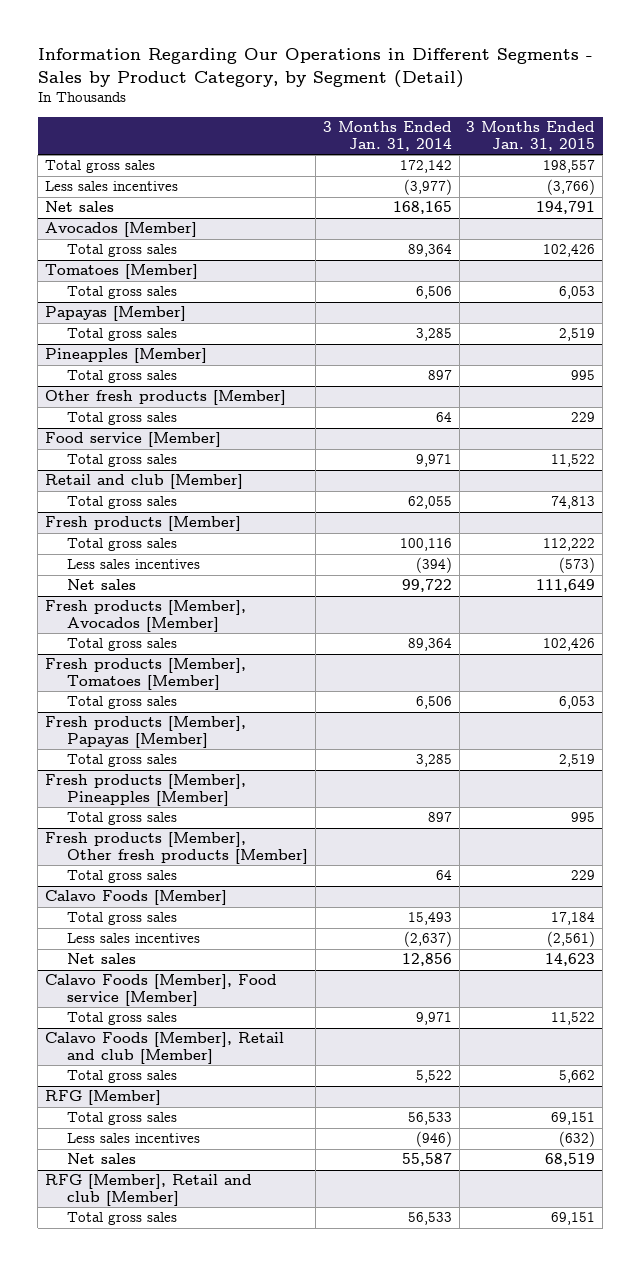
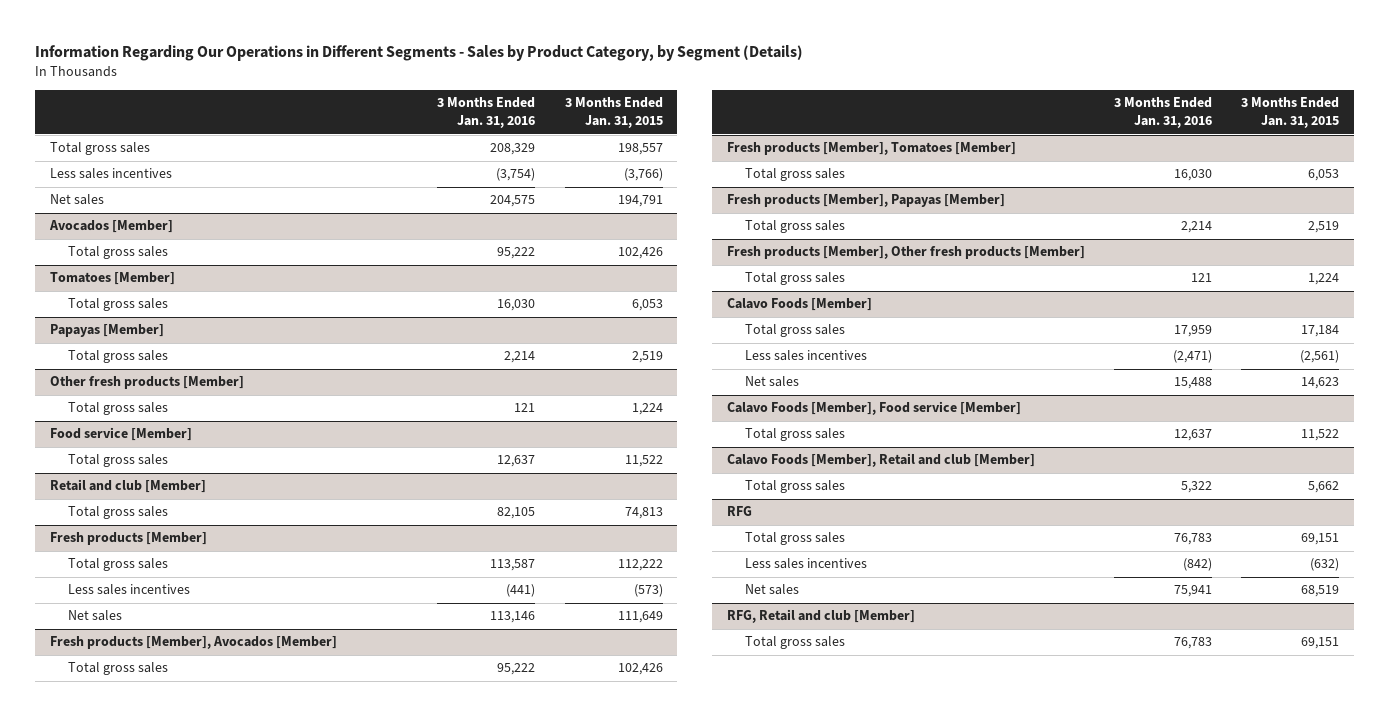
- Information Regarding Our Operations in Different Segments - Sales by Product Category, by Segment (Detail)
+ Information Regarding Our Operations in Different Segments - Sales by Product Category, by Segment (Details)
- | 3 Months Ended Jan. 31, 2014 | 3 Months Ended Jan. 31, 2015
+ | 3 Months Ended Jan. 31, 2016 | 3 Months Ended Jan. 31, 2015
- Pineapples [Member]
- Total gross sales | 897 | 995
@ Other fresh products [Member]
- Total gross sales | 64 | 229
+ Total gross sales | 121 | 1,224
- Fresh products [Member], Pineapples [Member]
- Total gross sales | 897 | 995
@ Fresh products [Member], Other fresh products [Member]
- Total gross sales | 64 | 229
+ Total gross sales | 121 | 1,224
- RFG [Member]
+ RFG
- RFG [Member], Retail and club [Member]
+ RFG, Retail and club [Member]

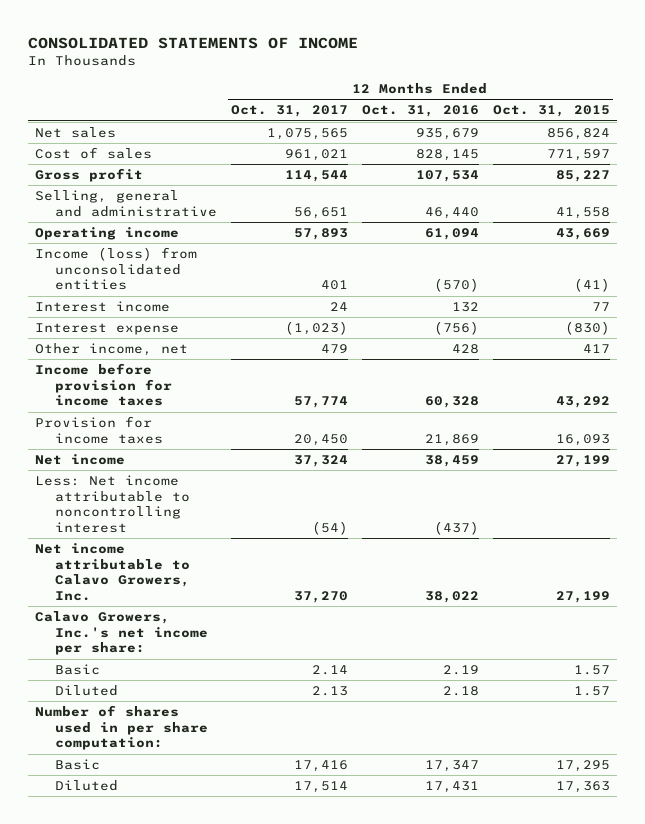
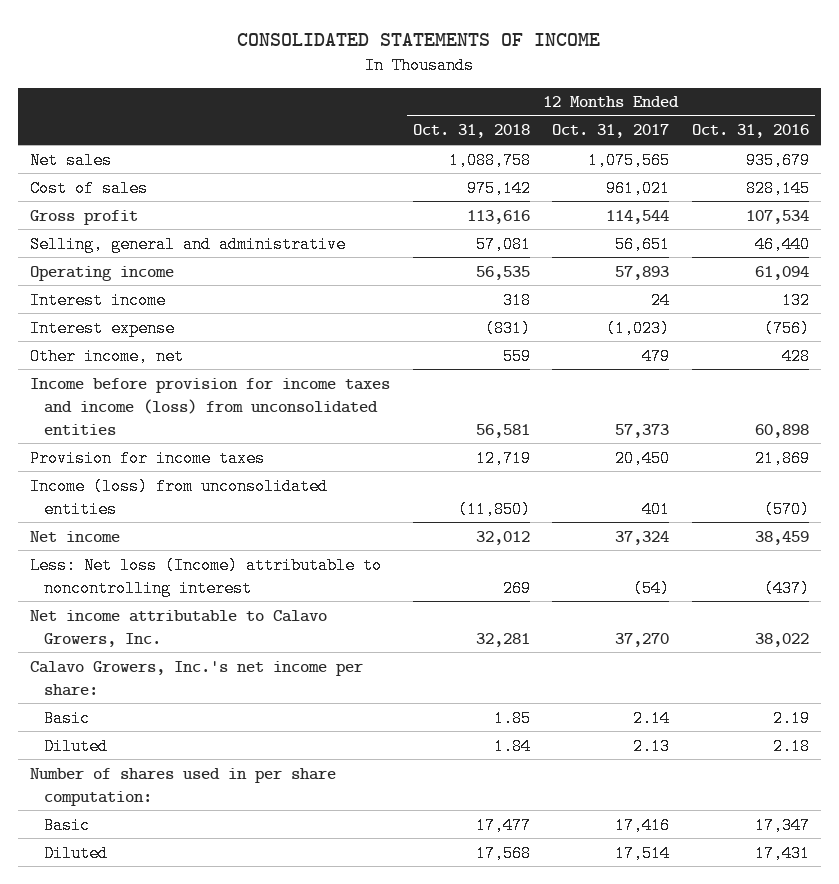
- | 12 Months Ended Oct. 31, 2017 | 12 Months Ended Oct. 31, 2016 | 12 Months Ended Oct. 31, 2015
+ | 12 Months Ended Oct. 31, 2018 | 12 Months Ended Oct. 31, 2017 | 12 Months Ended Oct. 31, 2016
- Income before provision for income taxes | 57,774 | 60,328 | 43,292
+ Income before provision for income taxes and income (loss) from unconsolidated entities | 56,581 | 57,373 | 60,898
moved down: Income (loss) from unconsolidated entities | (11,850) | 401 | (570)
- Less: Net income attributable to noncontrolling interest | (54) | (437) |
+ Less: Net loss (Income) attributable to noncontrolling interest | 269 | (54) | (437)

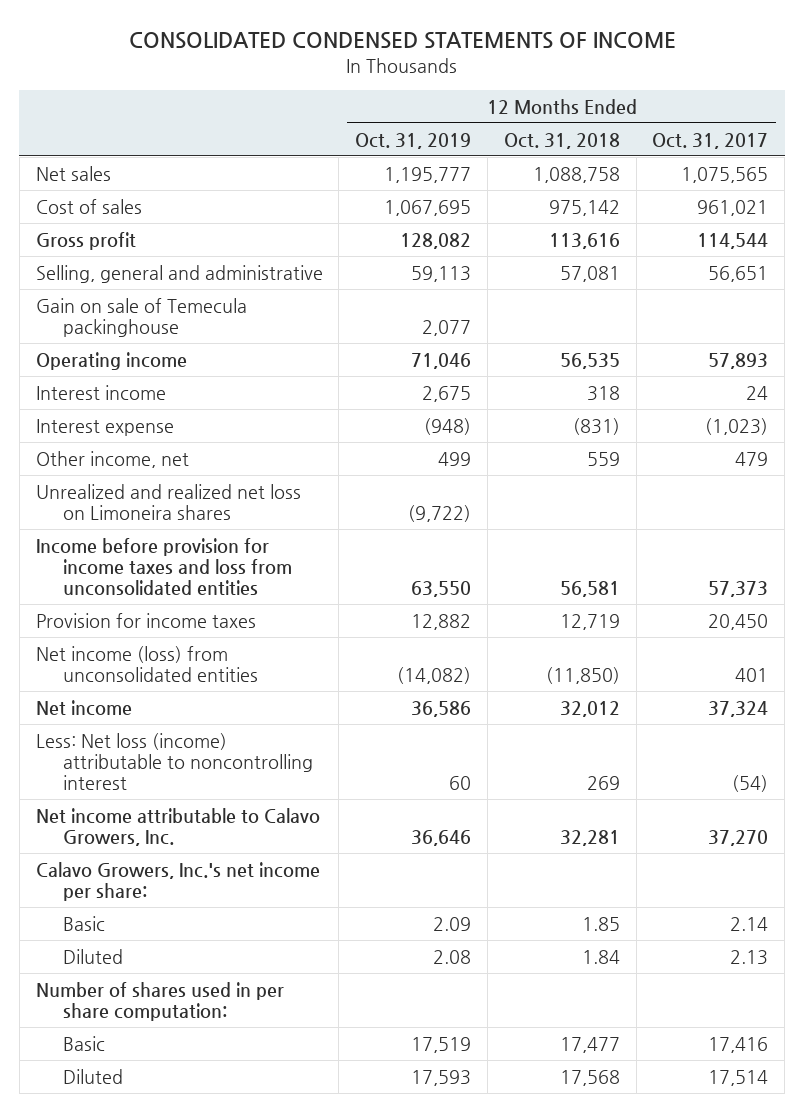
- CONSOLIDATED STATEMENTS OF INCOME
+ CONSOLIDATED CONDENSED STATEMENTS OF INCOME
- | 12 Months Ended Oct. 31, 2018 | 12 Months Ended Oct. 31, 2017 | 12 Months Ended Oct. 31, 2016
+ | 12 Months Ended Oct. 31, 2019 | 12 Months Ended Oct. 31, 2018 | 12 Months Ended Oct. 31, 2017
+ Gain on sale of Temecula packinghouse | 2,077 | |
- Income before provision for income taxes and income (loss) from unconsolidated entities | 56,581 | 57,373 | 60,898
+ Unrealized and realized net loss on Limoneira shares | (9,722) | |
+ Income before provision for income taxes and loss from unconsolidated entities | 63,550 | 56,581 | 57,373
- Income (loss) from unconsolidated entities | (11,850) | 401 | (570)
+ Net income (loss) from unconsolidated entities | (14,082) | (11,850) | 401
- Less: Net loss (Income) attributable to noncontrolling interest | 269 | (54) | (437)
+ Less: Net loss (income) attributable to noncontrolling interest | 60 | 269 | (54)

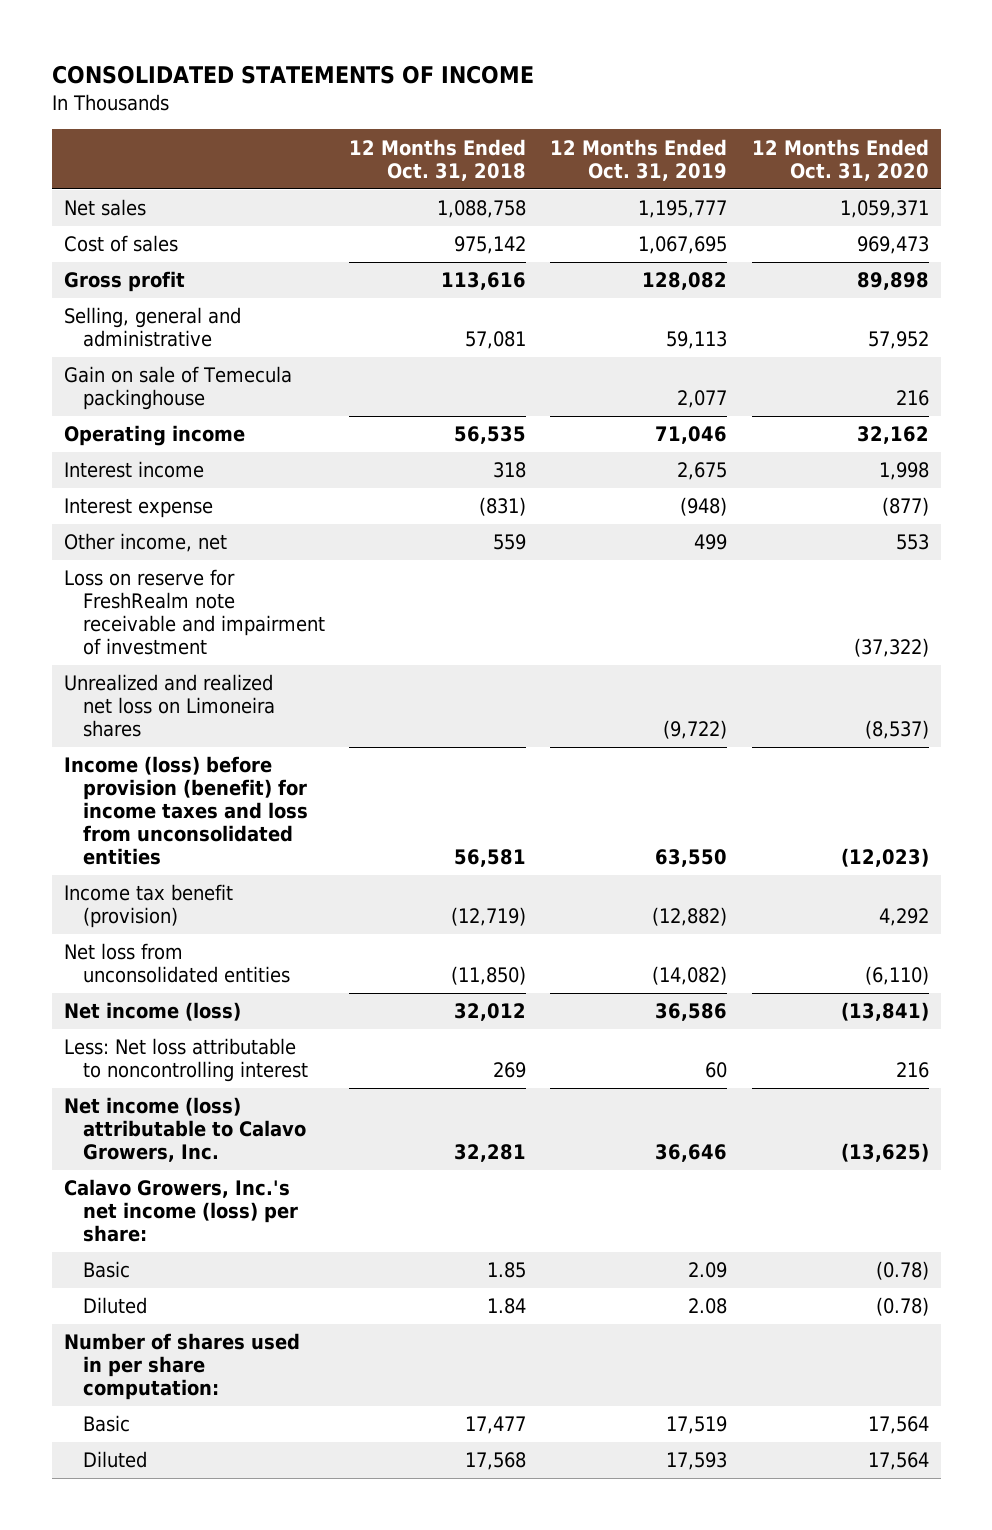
- CONSOLIDATED CONDENSED STATEMENTS OF INCOME
+ CONSOLIDATED STATEMENTS OF INCOME
- | 12 Months Ended Oct. 31, 2019 | 12 Months Ended Oct. 31, 2018 | 12 Months Ended Oct. 31, 2017
+ | 12 Months Ended Oct. 31, 2018 | 12 Months Ended Oct. 31, 2019 | 12 Months Ended Oct. 31, 2020
+ Loss on reserve for FreshRealm note receivable and impairment of investment | | | (37,322)
- Income before provision for income taxes and loss from unconsolidated entities | 63,550 | 56,581 | 57,373
- Provision for income taxes | 12,882 | 12,719 | 20,450
- Net income (loss) from unconsolidated entities | (14,082) | (11,850) | 401
- Net income | 36,586 | 32,012 | 37,324
- Less: Net loss (income) attributable to noncontrolling interest | 60 | 269 | (54)
- Net income attributable to Calavo Growers, Inc. | 36,646 | 32,281 | 37,270
- Calavo Growers, Inc.'s net income per share:
+ Income (loss) before provision (benefit) for income taxes and loss from unconsolidated entities | 56,581 | 63,550 | (12,023)
+ Income tax benefit (provision) | (12,719) | (12,882) | 4,292
+ Net loss from unconsolidated entities | (11,850) | (14,082) | (6,110)
+ Net income (loss) | 32,012 | 36,586 | (13,841)
+ Less: Net loss attributable to noncontrolling interest | 269 | 60 | 216
+ Net income (loss) attributable to Calavo Growers, Inc. | 32,281 | 36,646 | (13,625)
+ Calavo Growers, Inc.'s net income (loss) per share:

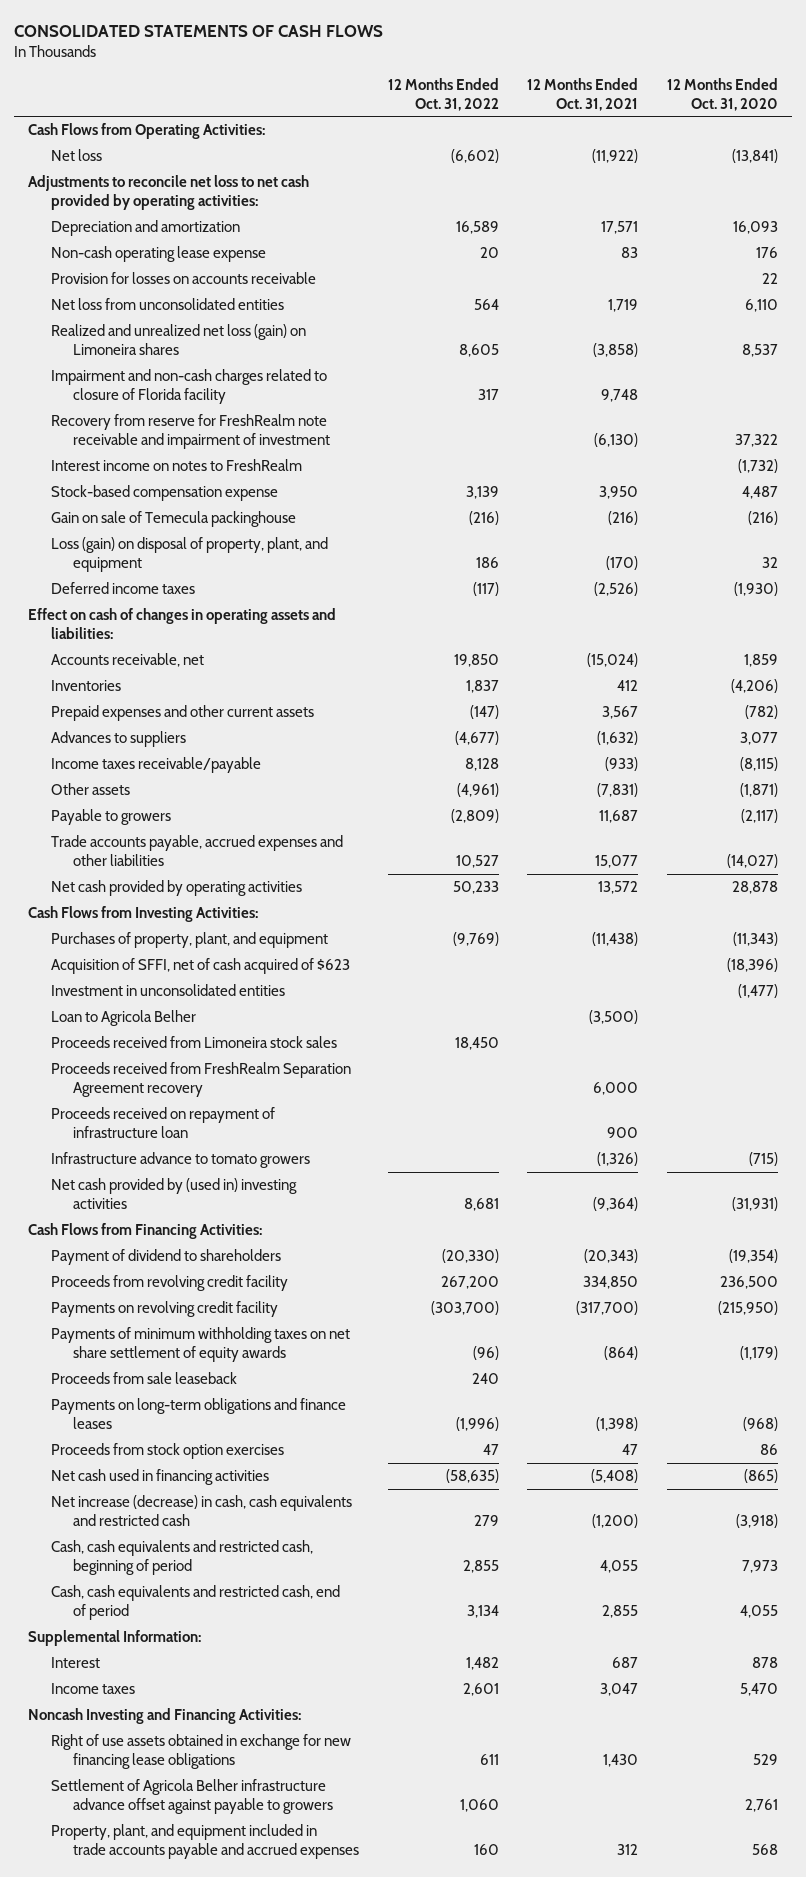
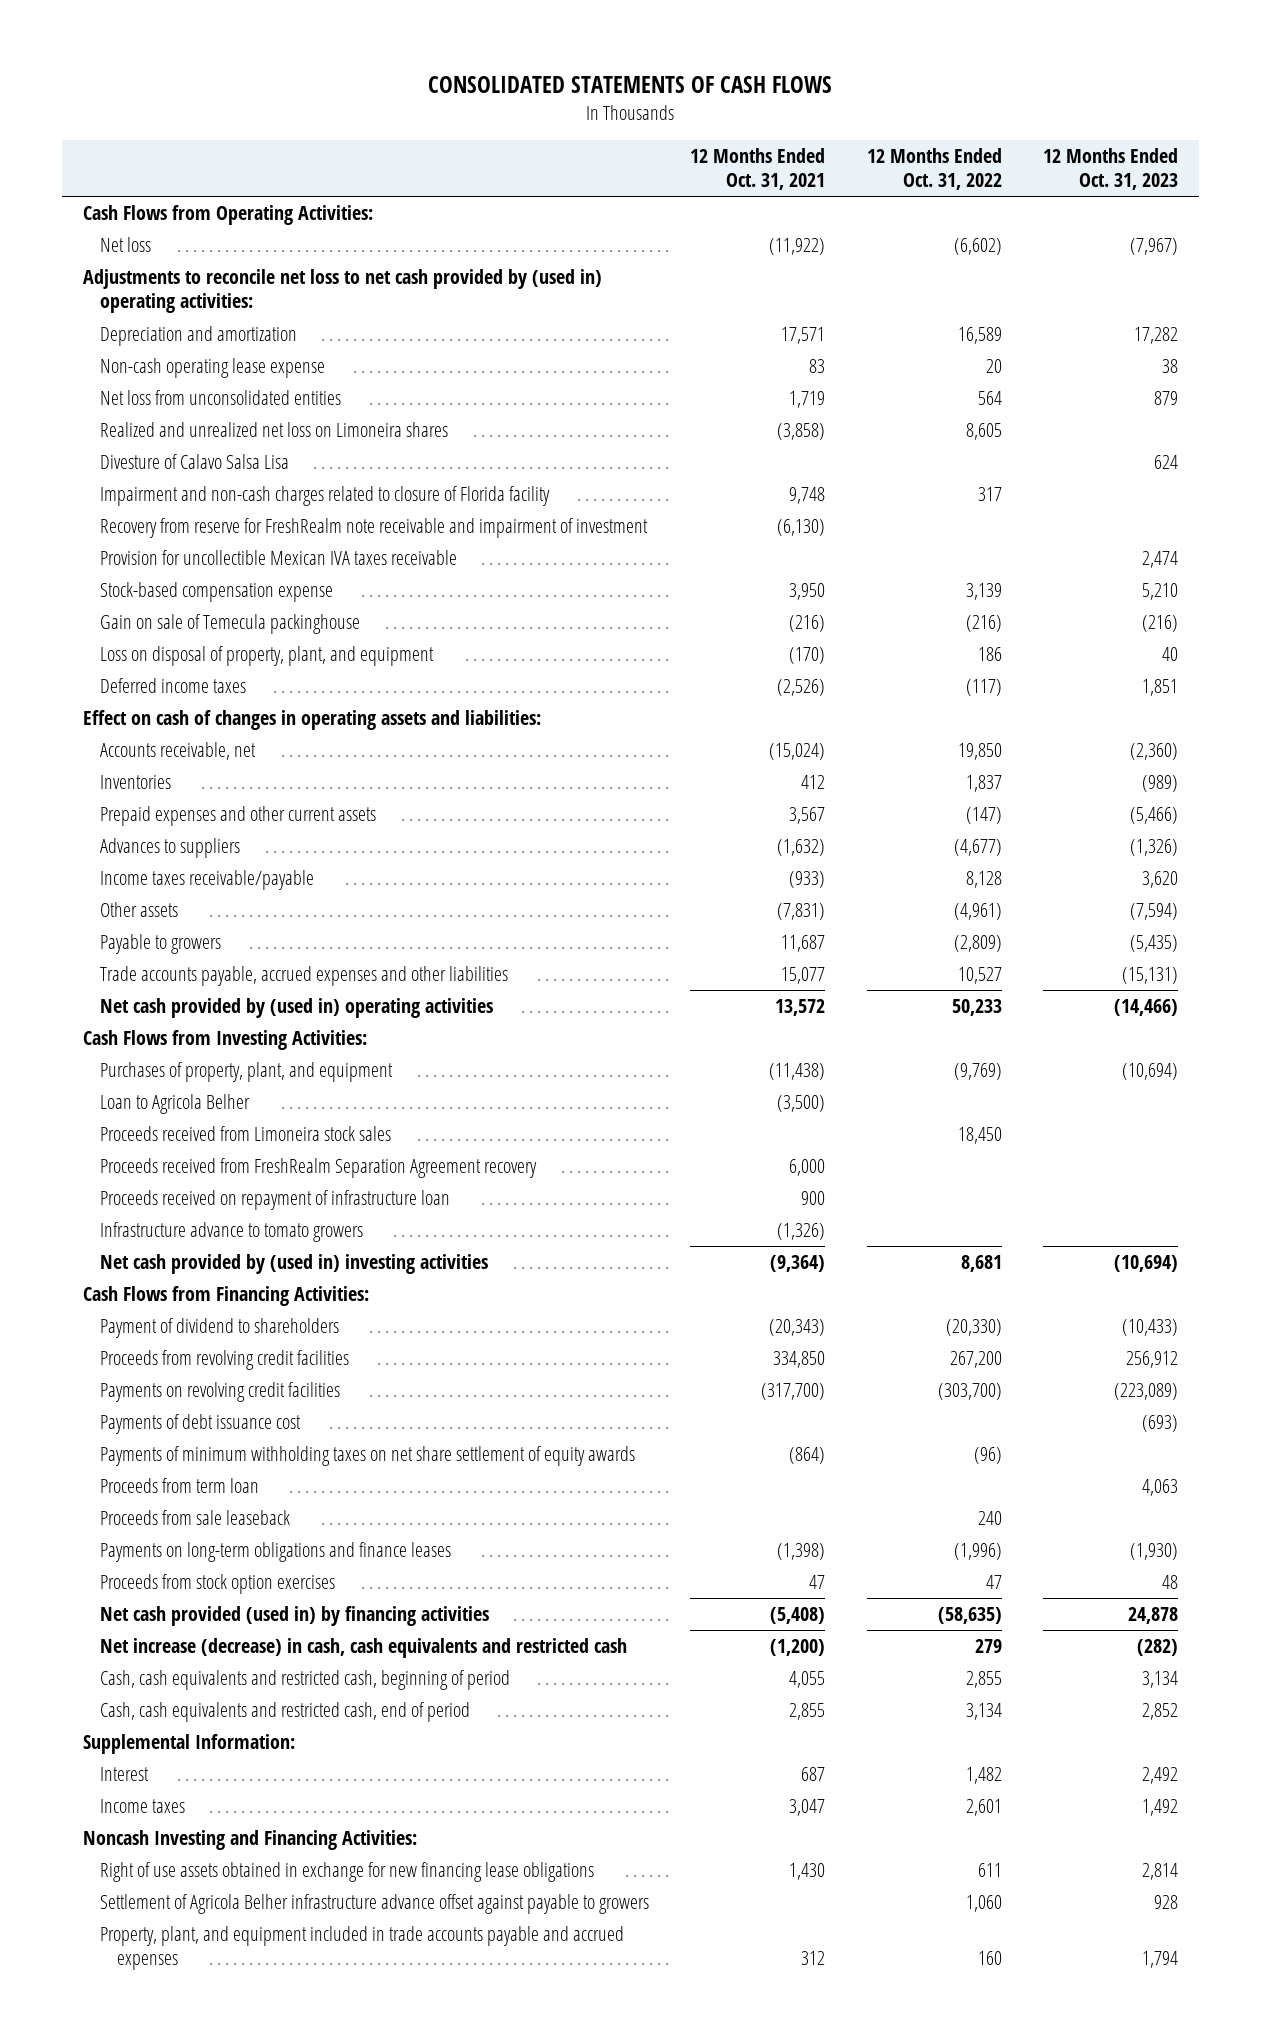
- | 12 Months Ended Oct. 31, 2022 | 12 Months Ended Oct. 31, 2021 | 12 Months Ended Oct. 31, 2020
+ | 12 Months Ended Oct. 31, 2021 | 12 Months Ended Oct. 31, 2022 | 12 Months Ended Oct. 31, 2023
- Adjustments to reconcile net loss to net cash provided by operating activities:
+ Adjustments to reconcile net loss to net cash provided by (used in) operating activities:
- Provision for losses on accounts receivable | | | 22
- Realized and unrealized net loss (gain) on Limoneira shares | 8,605 | (3,858) | 8,537
+ Realized and unrealized net loss on Limoneira shares | (3,858) | 8,605 |
+ Divesture of Calavo Salsa Lisa | | | 624
- Interest income on notes to FreshRealm | | | (1,732)
+ Provision for uncollectible Mexican IVA taxes receivable | | | 2,474
- Loss (gain) on disposal of property, plant, and equipment | 186 | (170) | 32
+ Loss on disposal of property, plant, and equipment | (170) | 186 | 40
- Net cash provided by operating activities | 50,233 | 13,572 | 28,878
+ Net cash provided by (used in) operating activities | 13,572 | 50,233 | (14,466)
- Acquisition of SFFI, net of cash acquired of $623 | | | (18,396)
- Investment in unconsolidated entities | | | (1,477)
- Proceeds from revolving credit facility | 267,200 | 334,850 | 236,500
- Payments on revolving credit facility | (303,700) | (317,700) | (215,950)
+ Proceeds from revolving credit facilities | 334,850 | 267,200 | 256,912
+ Payments on revolving credit facilities | (317,700) | (303,700) | (223,089)
+ Payments of debt issuance cost | | | (693)
+ Proceeds from term loan | | | 4,063
- Net cash used in financing activities | (58,635) | (5,408) | (865)
+ Net cash provided (used in) by financing activities | (5,408) | (58,635) | 24,878

